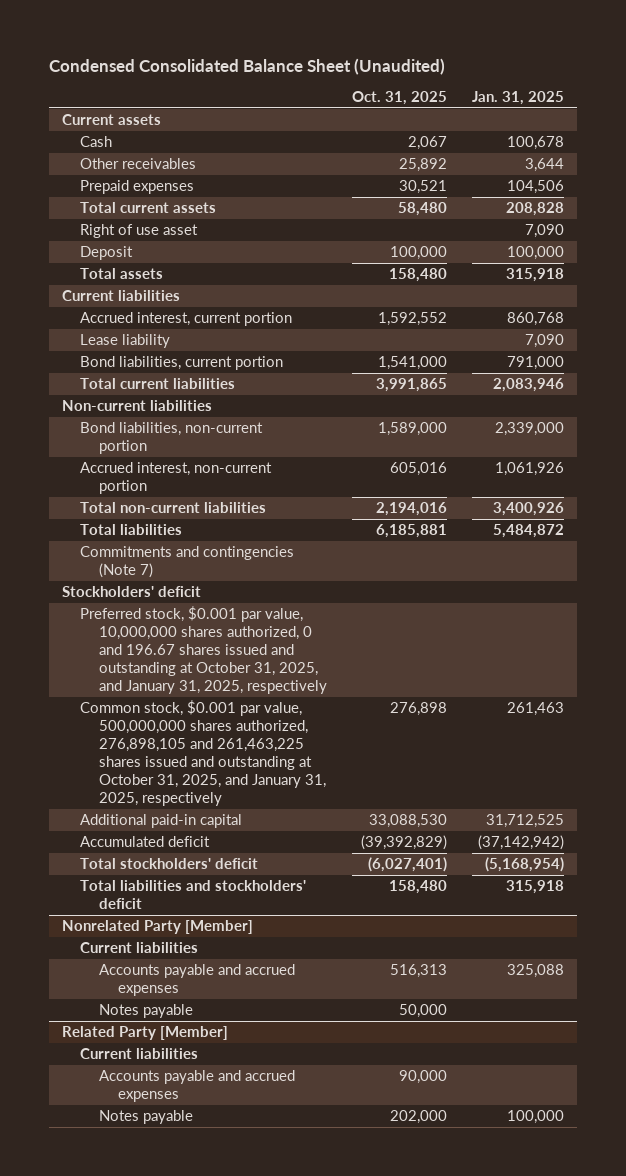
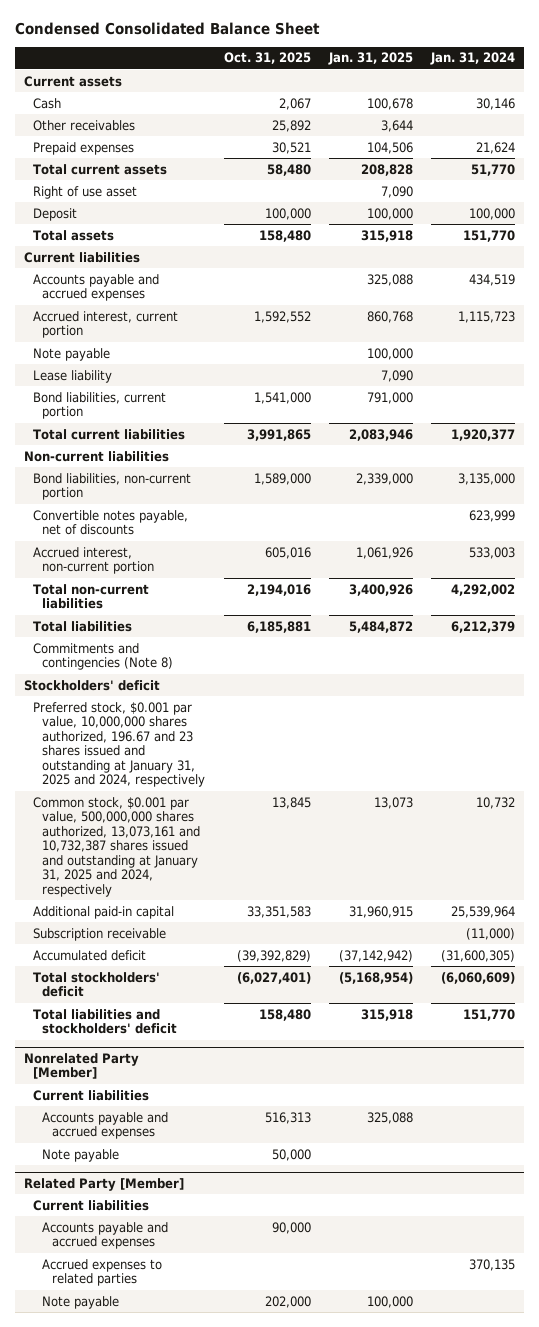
- Condensed Consolidated Balance Sheet (Unaudited)
+ Condensed Consolidated Balance Sheet
- | Oct. 31, 2025 | Jan. 31, 2025
+ | Oct. 31, 2025 | Jan. 31, 2025 | Jan. 31, 2024
+ Accounts payable and accrued expenses | | 325,088 | 434,519
+ Note payable | | 100,000 |
+ Convertible notes payable, net of discounts | | | 623,999
- Commitments and contingencies (Note 7)
+ Commitments and contingencies (Note 8)
- Preferred stock, $0.001 par value, 10,000,000 shares authorized, 0 and 196.67 shares issued and outstanding at October 31, 2025, and January 31, 2025, respectively
- Common stock, $0.001 par value, 500,000,000 shares authorized, 276,898,105 and 261,463,225 shares issued and outstanding at October 31, 2025, and January 31, 2025, respectively | 276,898 | 261,463
- Additional paid-in capital | 33,088,530 | 31,712,525
+ Preferred stock, $0.001 par value, 10,000,000 shares authorized, 196.67 and 23 shares issued and outstanding at January 31, 2025 and 2024, respectively
+ Common stock, $0.001 par value, 500,000,000 shares authorized, 13,073,161 and 10,732,387 shares issued and outstanding at January 31, 2025 and 2024, respectively | 13,845 | 13,073 | 10,732
+ Additional paid-in capital | 33,351,583 | 31,960,915 | 25,539,964
+ Subscription receivable | | | (11,000)
@ Nonrelated Party [Member]
- Notes payable | 50,000 |
+ Note payable | 50,000 | |
@ Related Party [Member]
- Notes payable | 202,000 | 100,000
+ Accrued expenses to related parties | | | 370,135
+ Note payable | 202,000 | 100,000 |

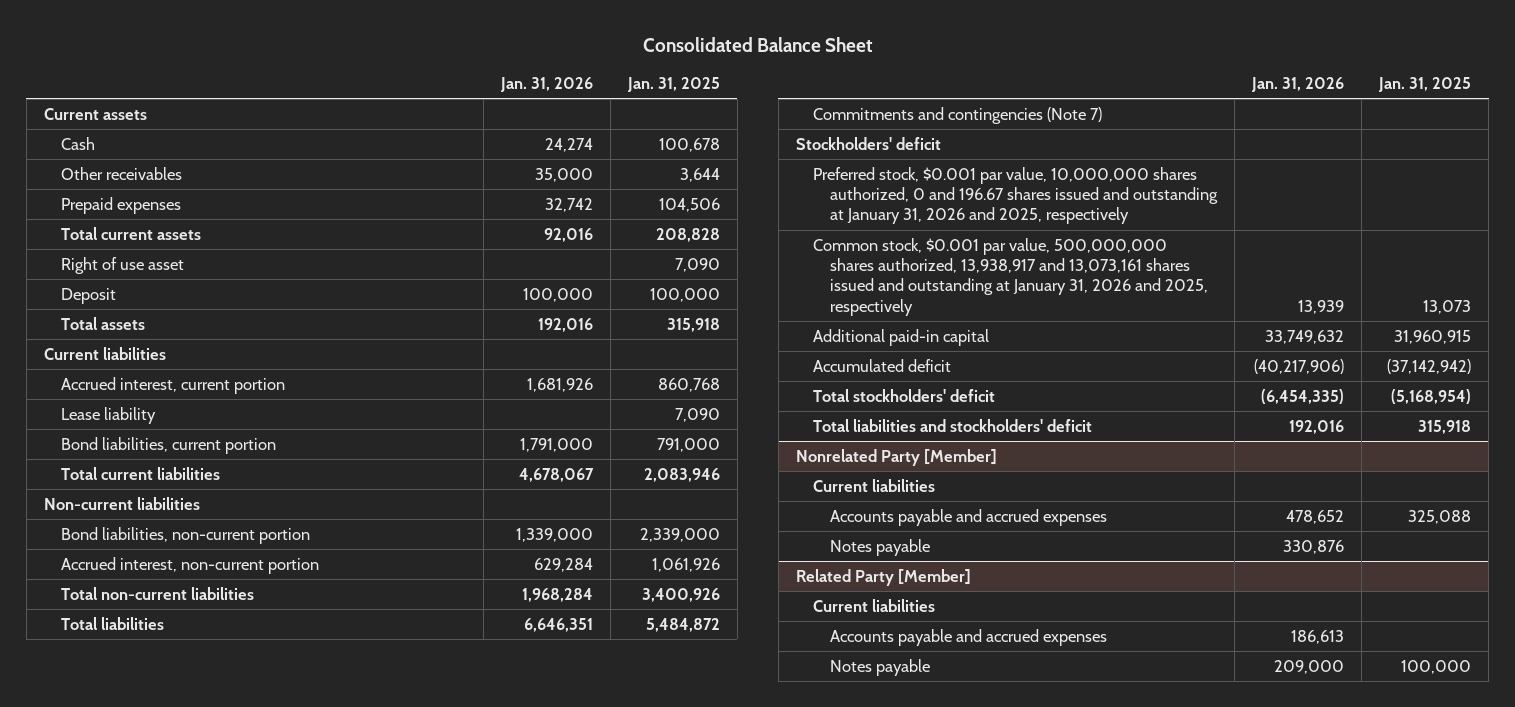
- Condensed Consolidated Balance Sheet
+ Consolidated Balance Sheet
- | Oct. 31, 2025 | Jan. 31, 2025 | Jan. 31, 2024
+ | Jan. 31, 2026 | Jan. 31, 2025
- Accounts payable and accrued expenses | | 325,088 | 434,519
- Note payable | | 100,000 |
- Convertible notes payable, net of discounts | | | 623,999
- Commitments and contingencies (Note 8)
+ Commitments and contingencies (Note 7)
- Preferred stock, $0.001 par value, 10,000,000 shares authorized, 196.67 and 23 shares issued and outstanding at January 31, 2025 and 2024, respectively
- Common stock, $0.001 par value, 500,000,000 shares authorized, 13,073,161 and 10,732,387 shares issued and outstanding at January 31, 2025 and 2024, respectively | 13,845 | 13,073 | 10,732
+ Preferred stock, $0.001 par value, 10,000,000 shares authorized, 0 and 196.67 shares issued and outstanding at January 31, 2026 and 2025, respectively
+ Common stock, $0.001 par value, 500,000,000 shares authorized, 13,938,917 and 13,073,161 shares issued and outstanding at January 31, 2026 and 2025, respectively | 13,939 | 13,073
- Subscription receivable | | | (11,000)
@ Nonrelated Party [Member]
- Note payable | 50,000 | |
+ Notes payable | 330,876 |
@ Related Party [Member]
- Accrued expenses to related parties | | | 370,135
- Note payable | 202,000 | 100,000 |
+ Notes payable | 209,000 | 100,000

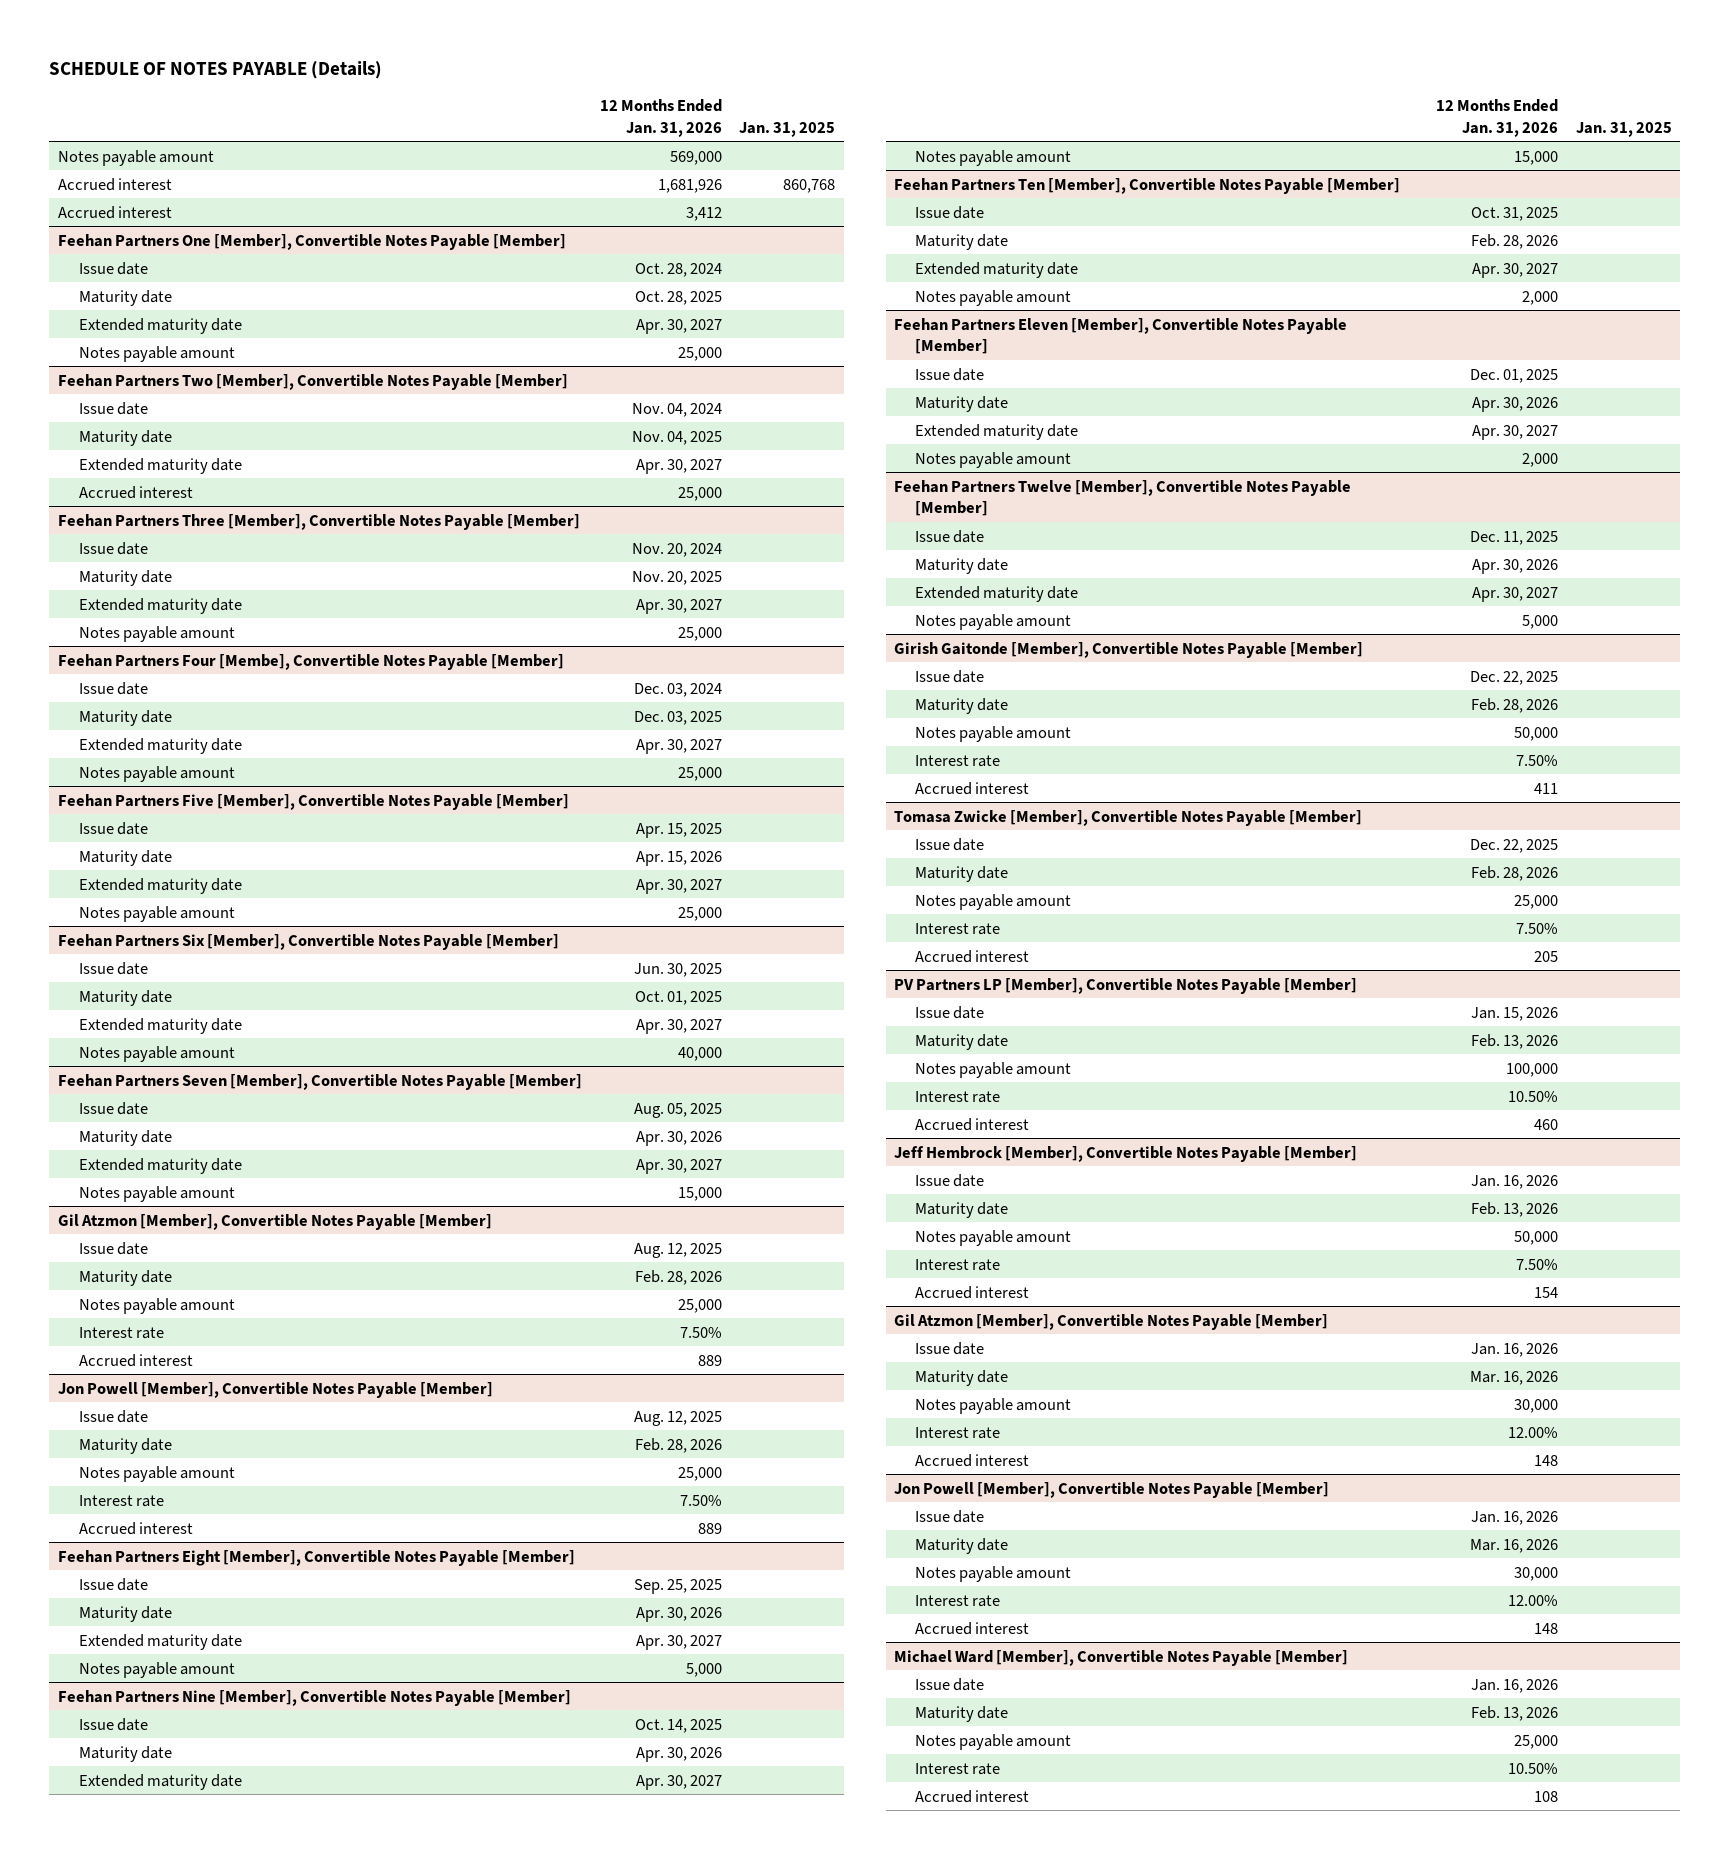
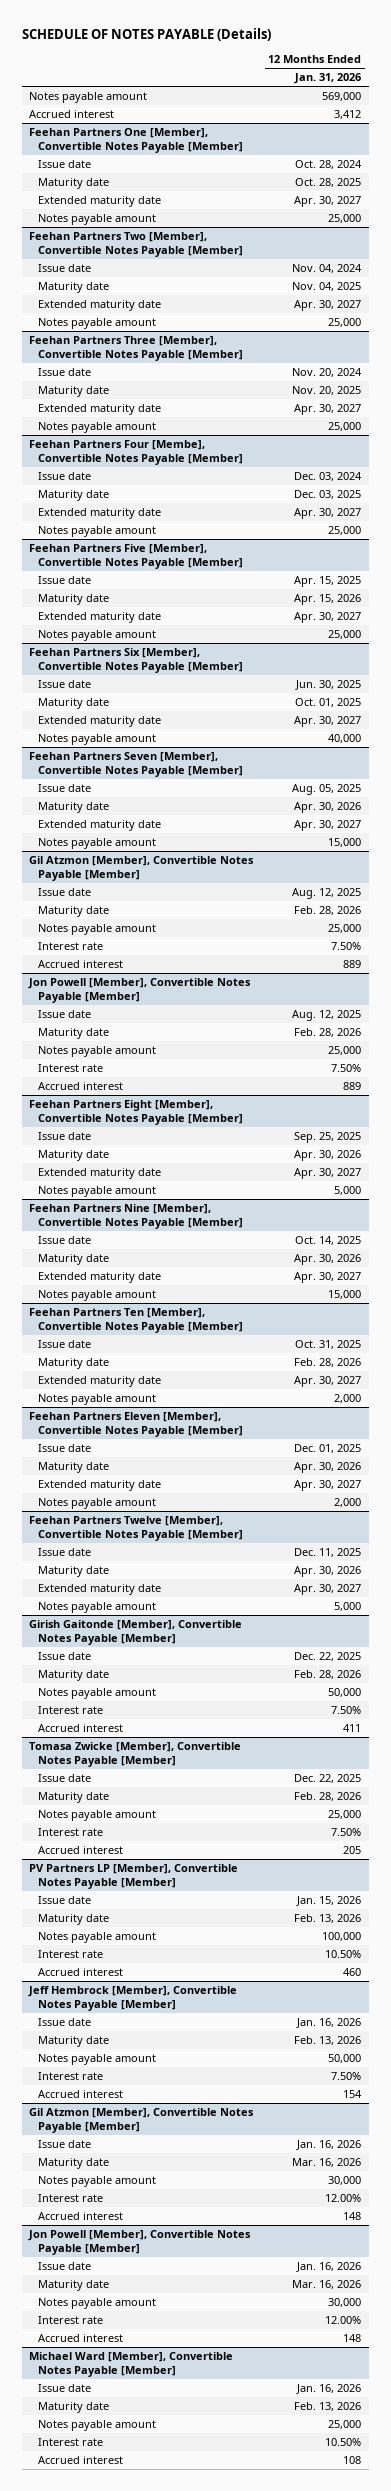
- | 12 Months Ended Jan. 31, 2026 | Jan. 31, 2025
+ | 12 Months Ended Jan. 31, 2026
- Accrued interest | 1,681,926 | 860,768
@ Feehan Partners Two [Member], Convertible Notes Payable [Member]
- Accrued interest | 25,000 |
+ Notes payable amount | 25,000

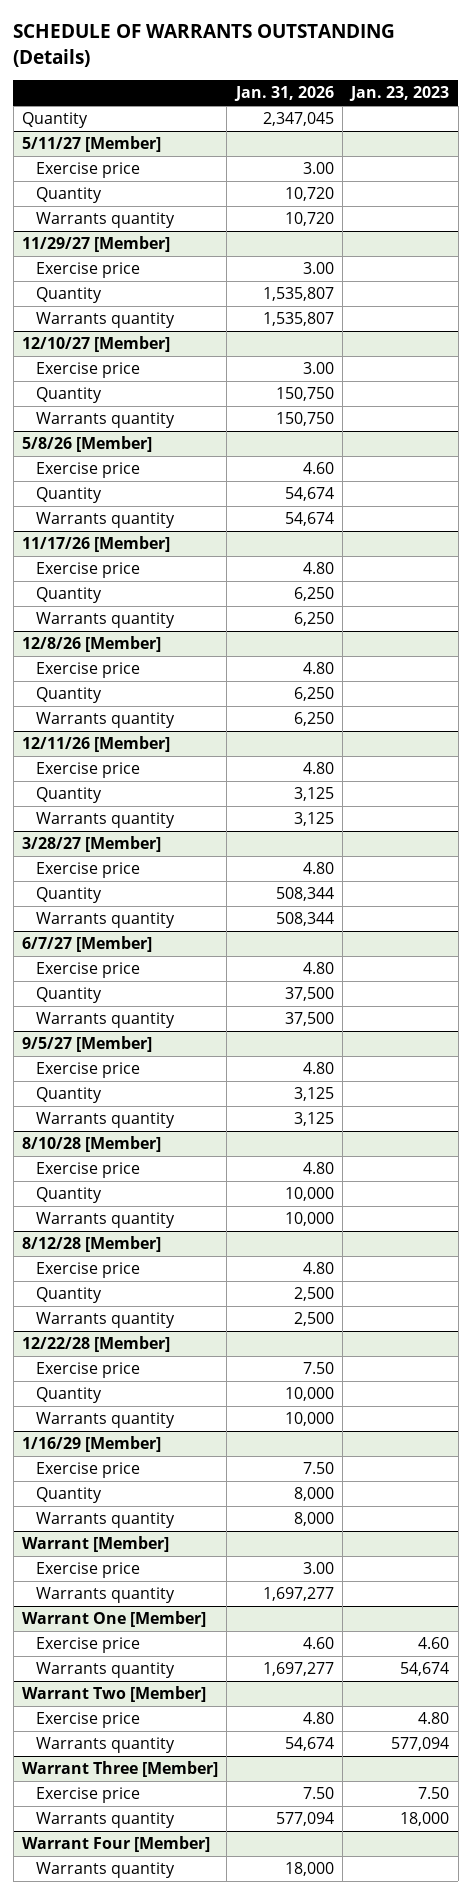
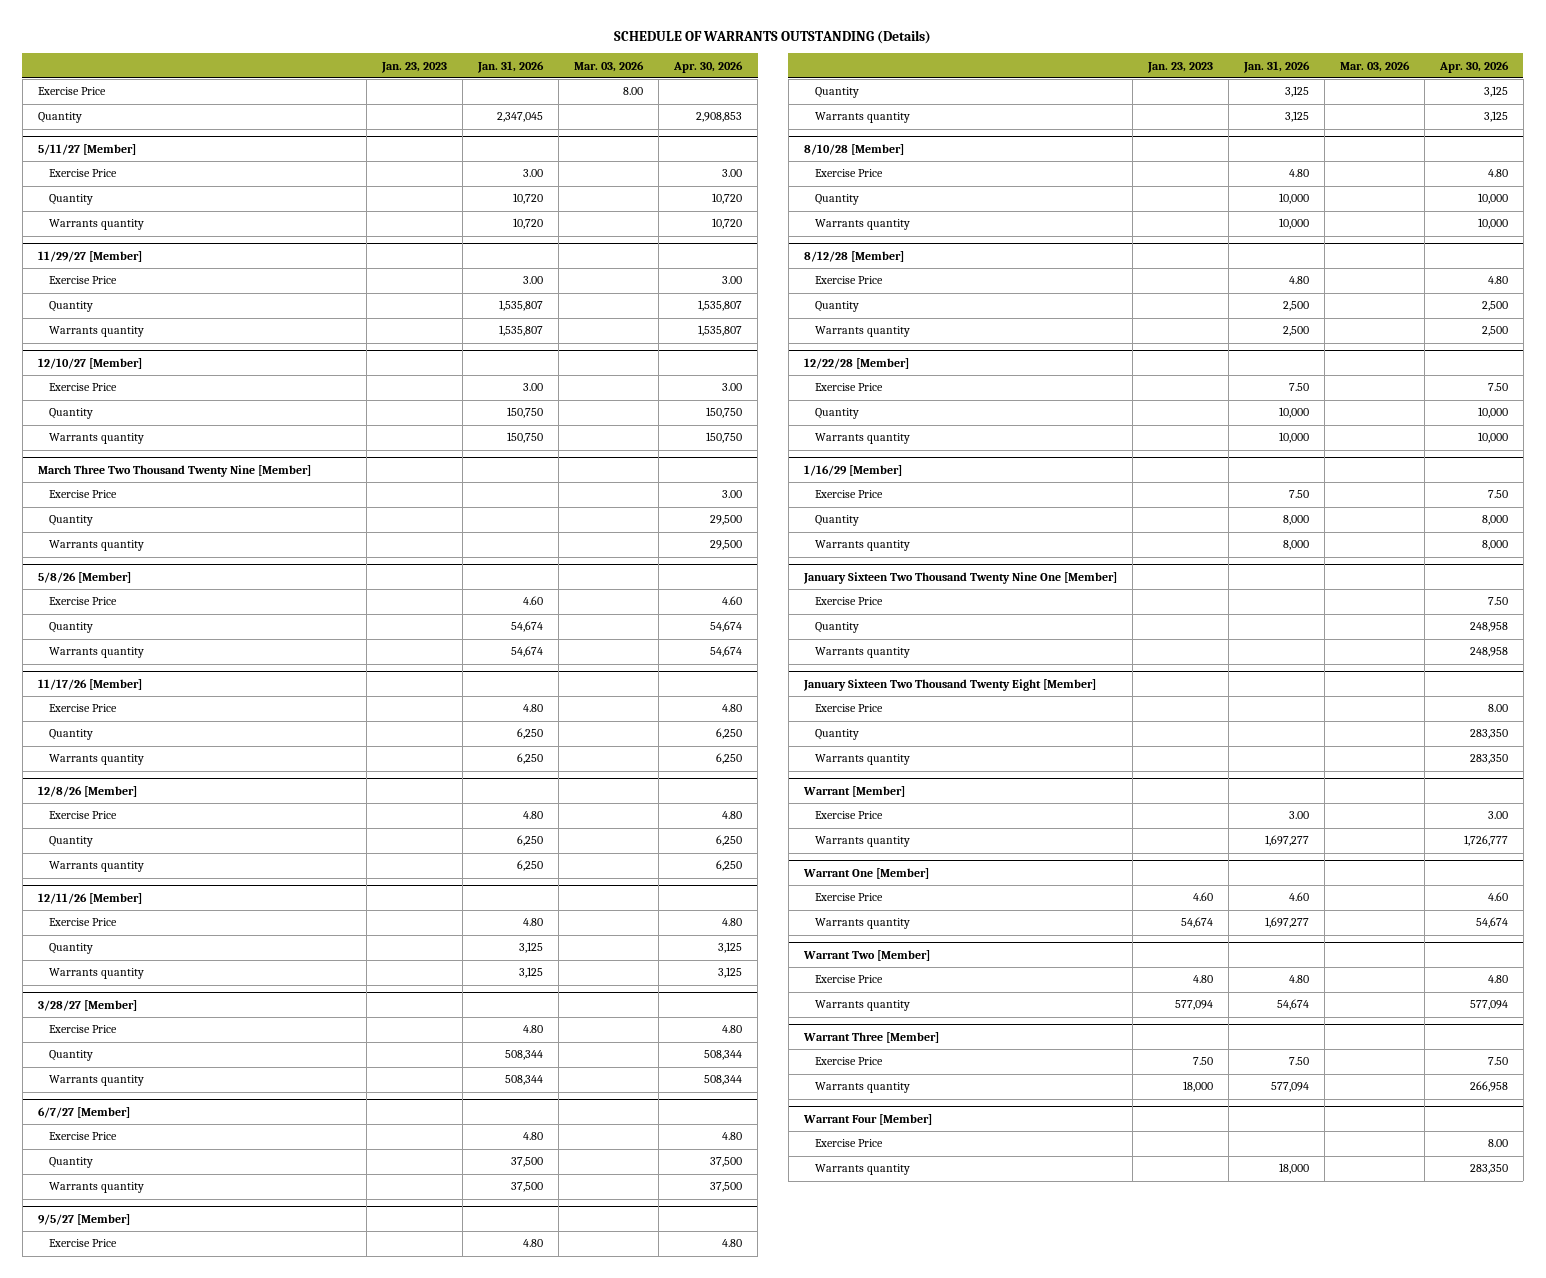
- | Jan. 31, 2026 | Jan. 23, 2023
+ | Jan. 23, 2023 | Jan. 31, 2026 | Mar. 03, 2026 | Apr. 30, 2026
+ Exercise Price | | | 8.00 |
@ 5/11/27 [Member]
- Exercise price | 3.00 |
+ Exercise Price | | 3.00 | | 3.00
@ 11/29/27 [Member]
- Exercise price | 3.00 |
+ Exercise Price | | 3.00 | | 3.00
@ 12/10/27 [Member]
- Exercise price | 3.00 |
+ Exercise Price | | 3.00 | | 3.00
+ March Three Two Thousand Twenty Nine [Member]
+ Exercise Price | | | | 3.00
+ Quantity | | | | 29,500
+ Warrants quantity | | | | 29,500
@ 5/8/26 [Member]
- Exercise price | 4.60 |
+ Exercise Price | | 4.60 | | 4.60
@ 11/17/26 [Member]
- Exercise price | 4.80 |
+ Exercise Price | | 4.80 | | 4.80
@ 12/8/26 [Member]
- Exercise price | 4.80 |
+ Exercise Price | | 4.80 | | 4.80
@ 12/11/26 [Member]
- Exercise price | 4.80 |
+ Exercise Price | | 4.80 | | 4.80
@ 3/28/27 [Member]
- Exercise price | 4.80 |
+ Exercise Price | | 4.80 | | 4.80
@ 6/7/27 [Member]
- Exercise price | 4.80 |
+ Exercise Price | | 4.80 | | 4.80
@ 9/5/27 [Member]
- Exercise price | 4.80 |
+ Exercise Price | | 4.80 | | 4.80
@ 8/10/28 [Member]
- Exercise price | 4.80 |
+ Exercise Price | | 4.80 | | 4.80
@ 8/12/28 [Member]
- Exercise price | 4.80 |
+ Exercise Price | | 4.80 | | 4.80
@ 12/22/28 [Member]
- Exercise price | 7.50 |
+ Exercise Price | | 7.50 | | 7.50
@ 1/16/29 [Member]
- Exercise price | 7.50 |
+ Exercise Price | | 7.50 | | 7.50
+ January Sixteen Two Thousand Twenty Nine One [Member]
+ Exercise Price | | | | 7.50
+ Quantity | | | | 248,958
+ Warrants quantity | | | | 248,958
+ January Sixteen Two Thousand Twenty Eight [Member]
+ Exercise Price | | | | 8.00
+ Quantity | | | | 283,350
+ Warrants quantity | | | | 283,350
@ Warrant [Member]
- Exercise price | 3.00 |
+ Exercise Price | | 3.00 | | 3.00
@ Warrant One [Member]
- Exercise price | 4.60 | 4.60
+ Exercise Price | 4.60 | 4.60 | | 4.60
@ Warrant Two [Member]
- Exercise price | 4.80 | 4.80
+ Exercise Price | 4.80 | 4.80 | | 4.80
@ Warrant Three [Member]
- Exercise price | 7.50 | 7.50
+ Exercise Price | 7.50 | 7.50 | | 7.50
@ Warrant Four [Member]
+ Exercise Price | | | | 8.00

